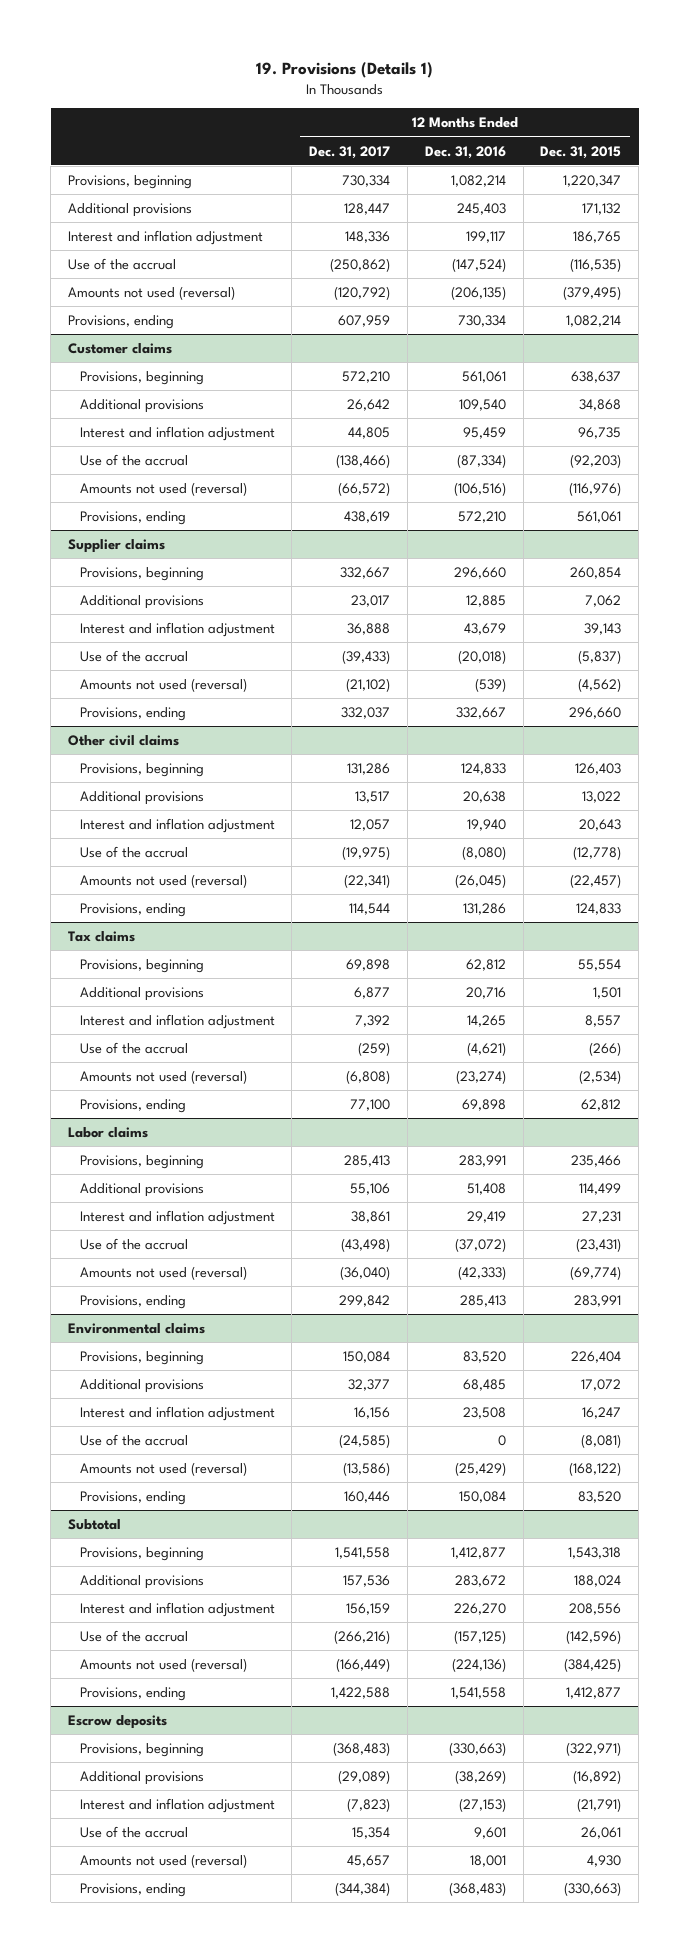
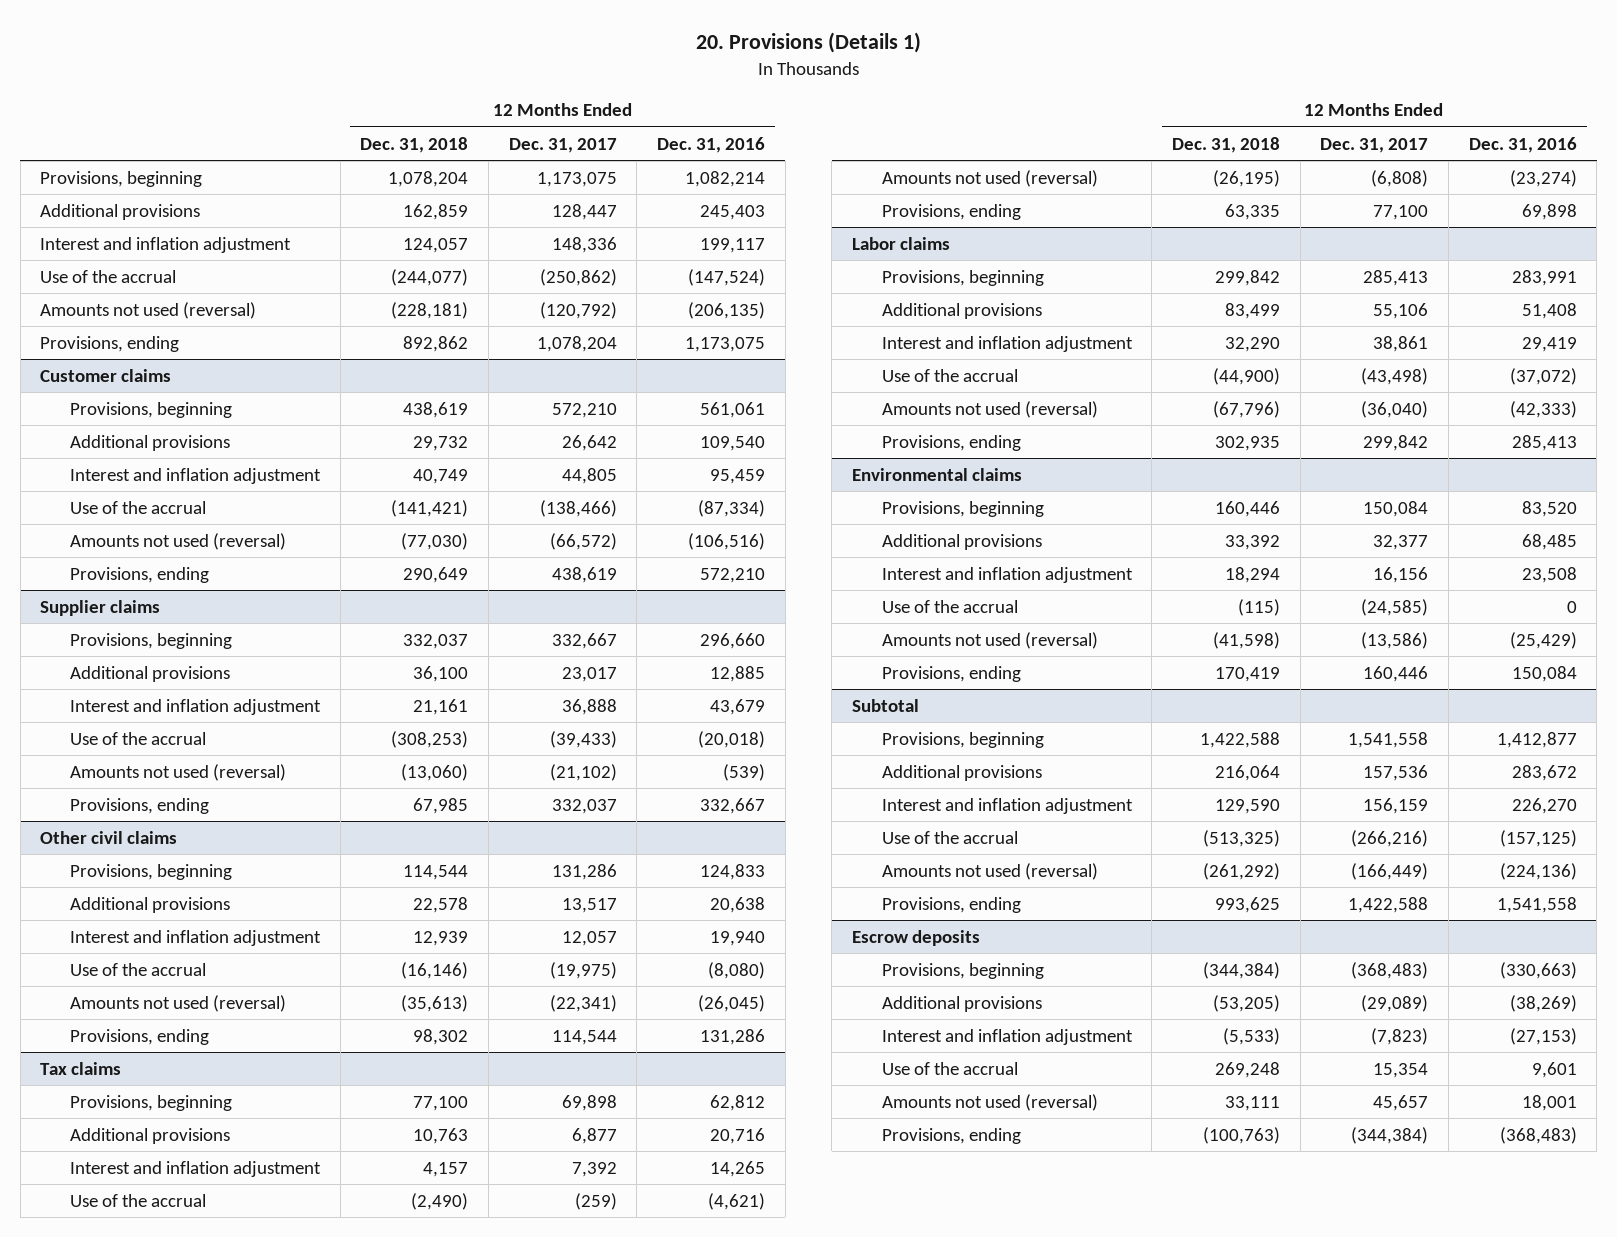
- 19. Provisions (Details 1)
+ 20. Provisions (Details 1)
- | 12 Months Ended Dec. 31, 2017 | 12 Months Ended Dec. 31, 2016 | 12 Months Ended Dec. 31, 2015
+ | 12 Months Ended Dec. 31, 2018 | 12 Months Ended Dec. 31, 2017 | 12 Months Ended Dec. 31, 2016
- Provisions, beginning | 730,334 | 1,082,214 | 1,220,347
+ Provisions, beginning | 1,078,204 | 1,173,075 | 1,082,214
- Provisions, ending | 607,959 | 730,334 | 1,082,214
+ Provisions, ending | 892,862 | 1,078,204 | 1,173,075

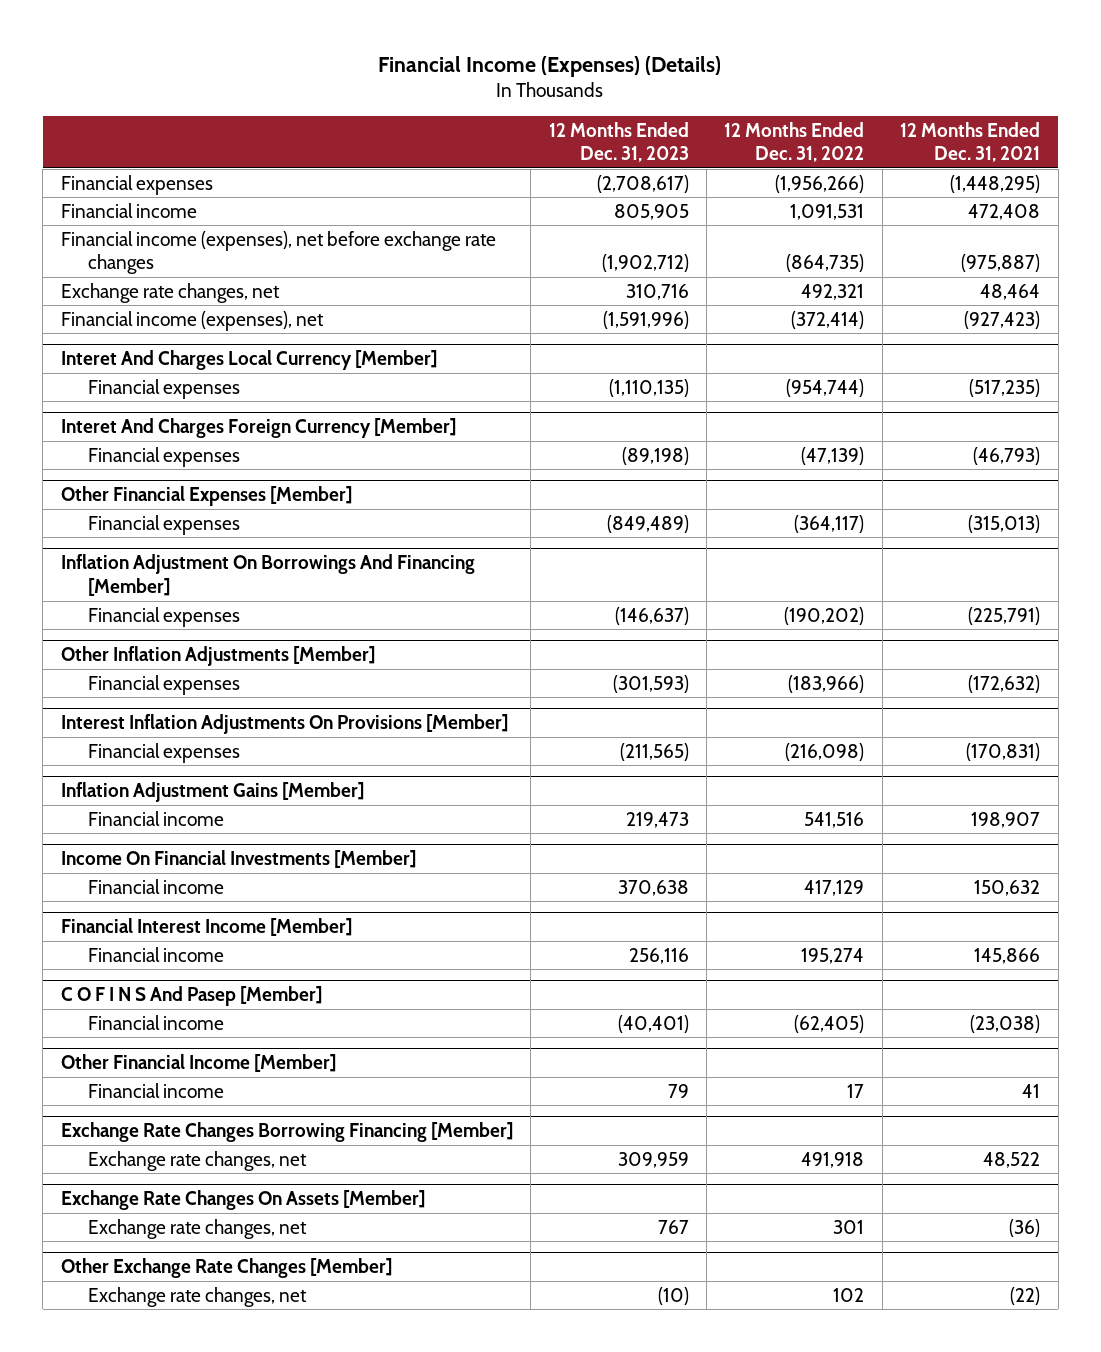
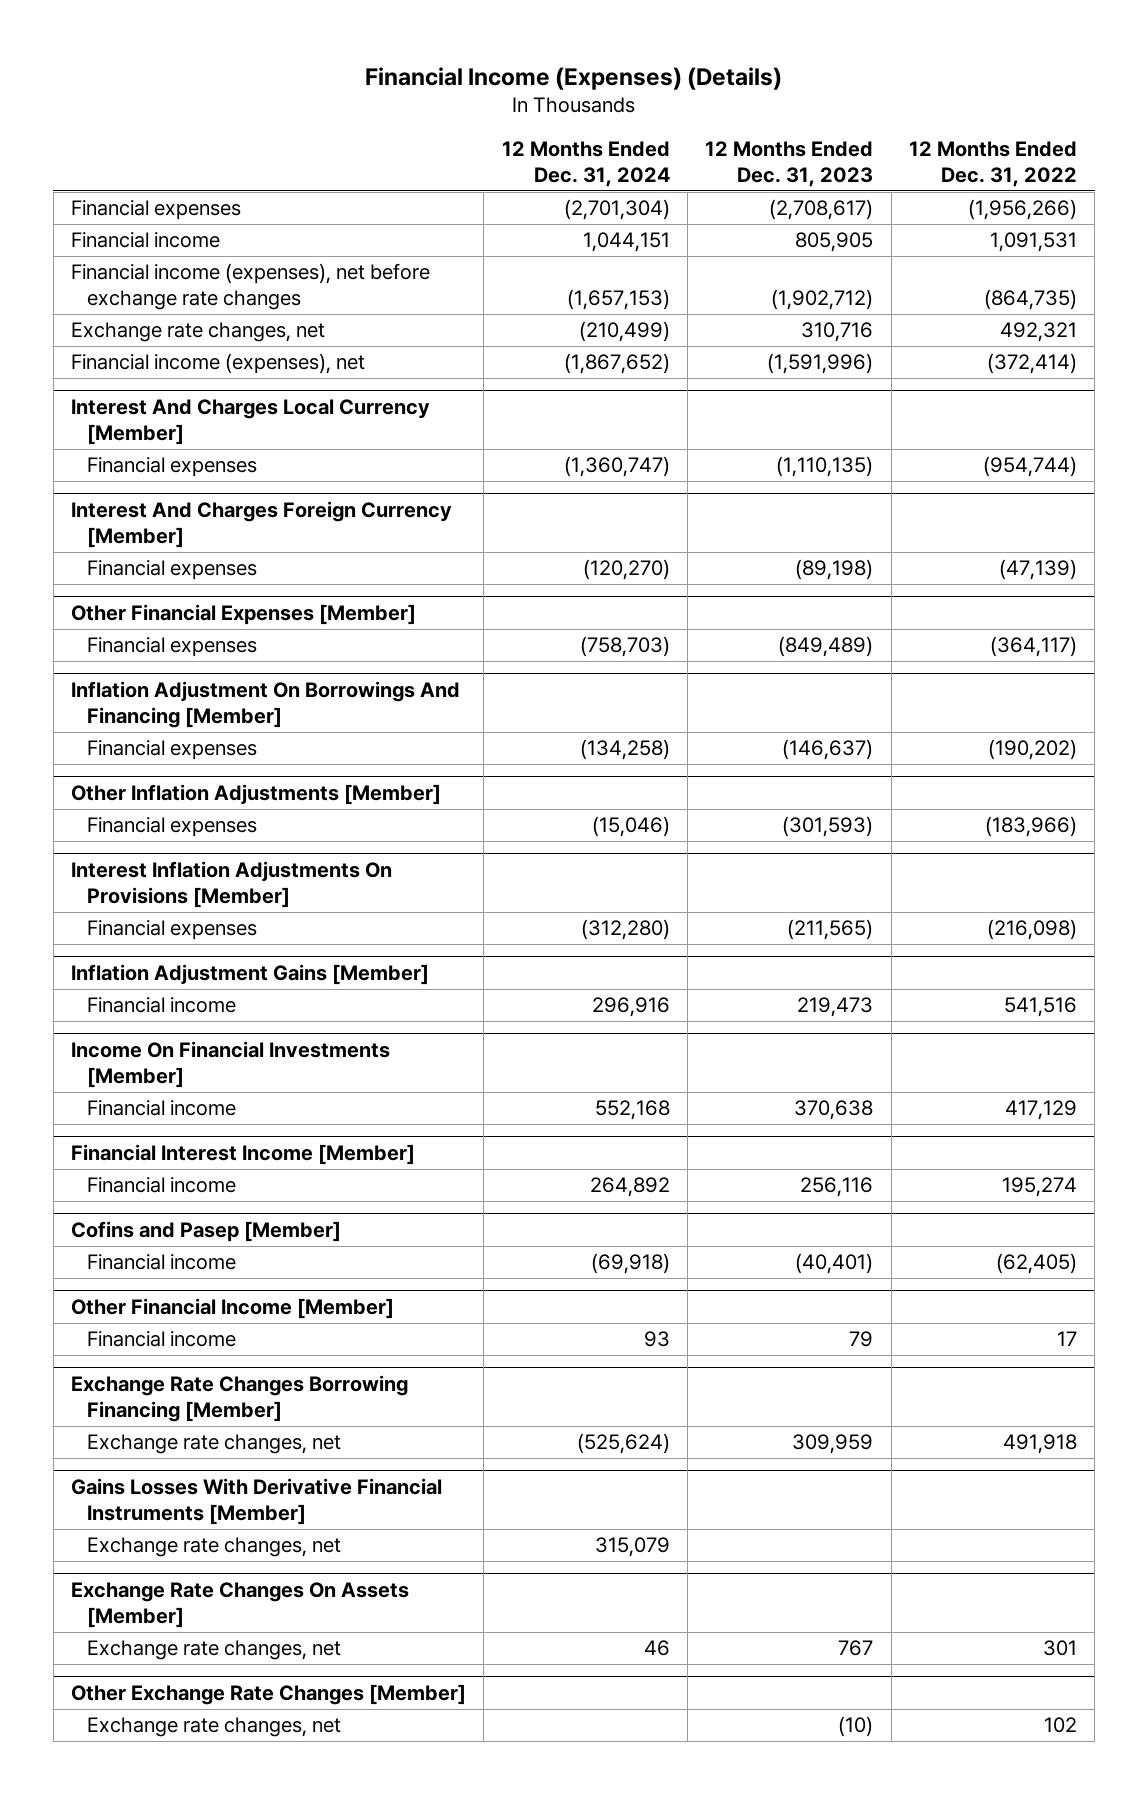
- | 12 Months Ended Dec. 31, 2023 | 12 Months Ended Dec. 31, 2022 | 12 Months Ended Dec. 31, 2021
+ | 12 Months Ended Dec. 31, 2024 | 12 Months Ended Dec. 31, 2023 | 12 Months Ended Dec. 31, 2022
- Interet And Charges Local Currency [Member]
+ Interest And Charges Local Currency [Member]
- Interet And Charges Foreign Currency [Member]
+ Interest And Charges Foreign Currency [Member]
- C O F I N S And Pasep [Member]
+ Cofins and Pasep [Member]
+ Gains Losses With Derivative Financial Instruments [Member]
+ Exchange rate changes, net | 315,079 | |

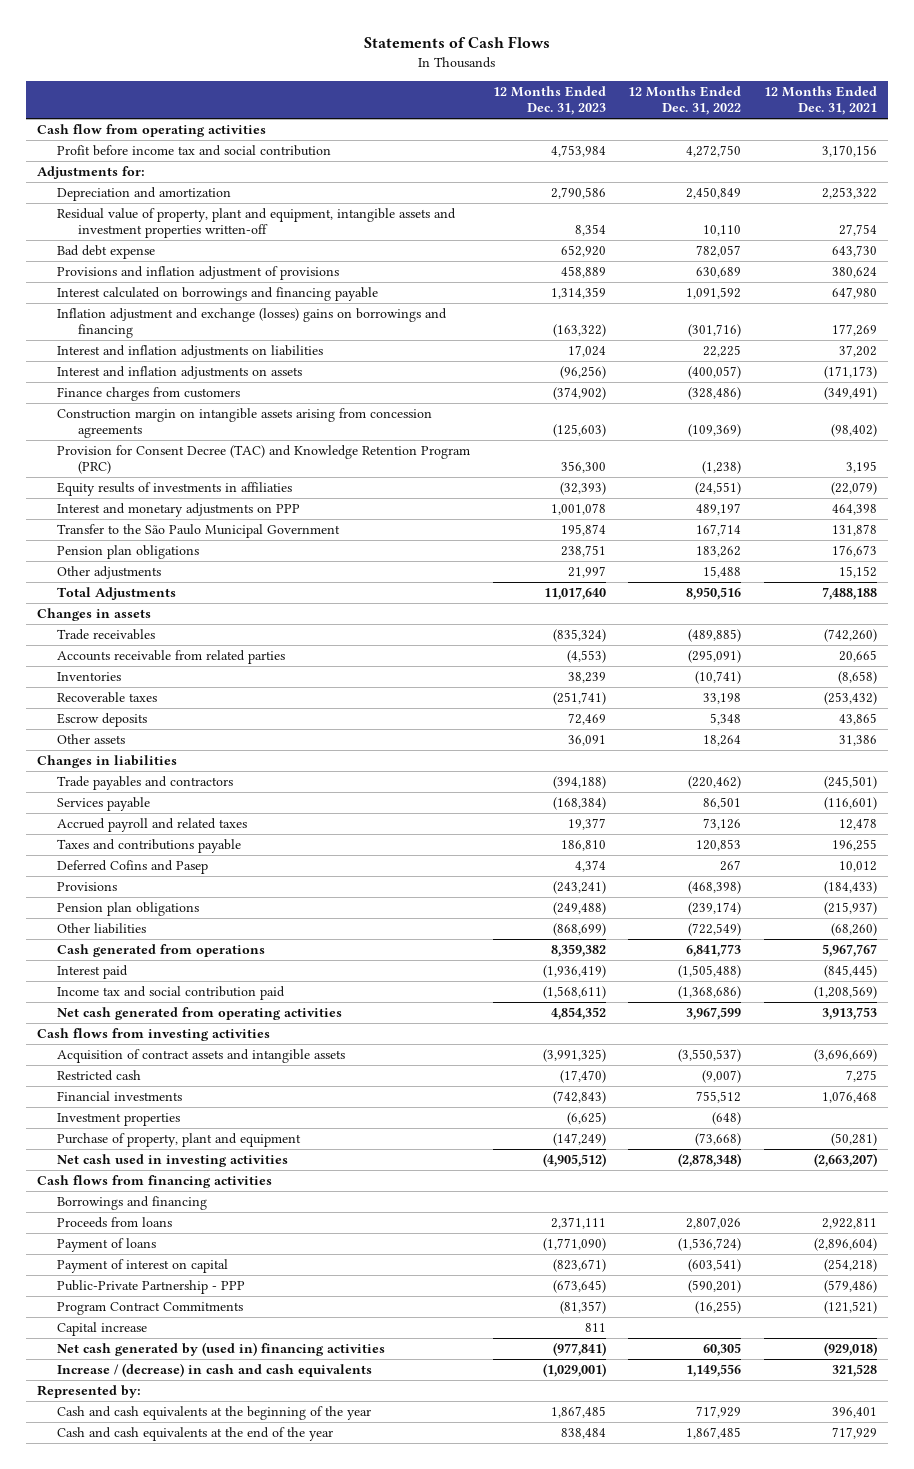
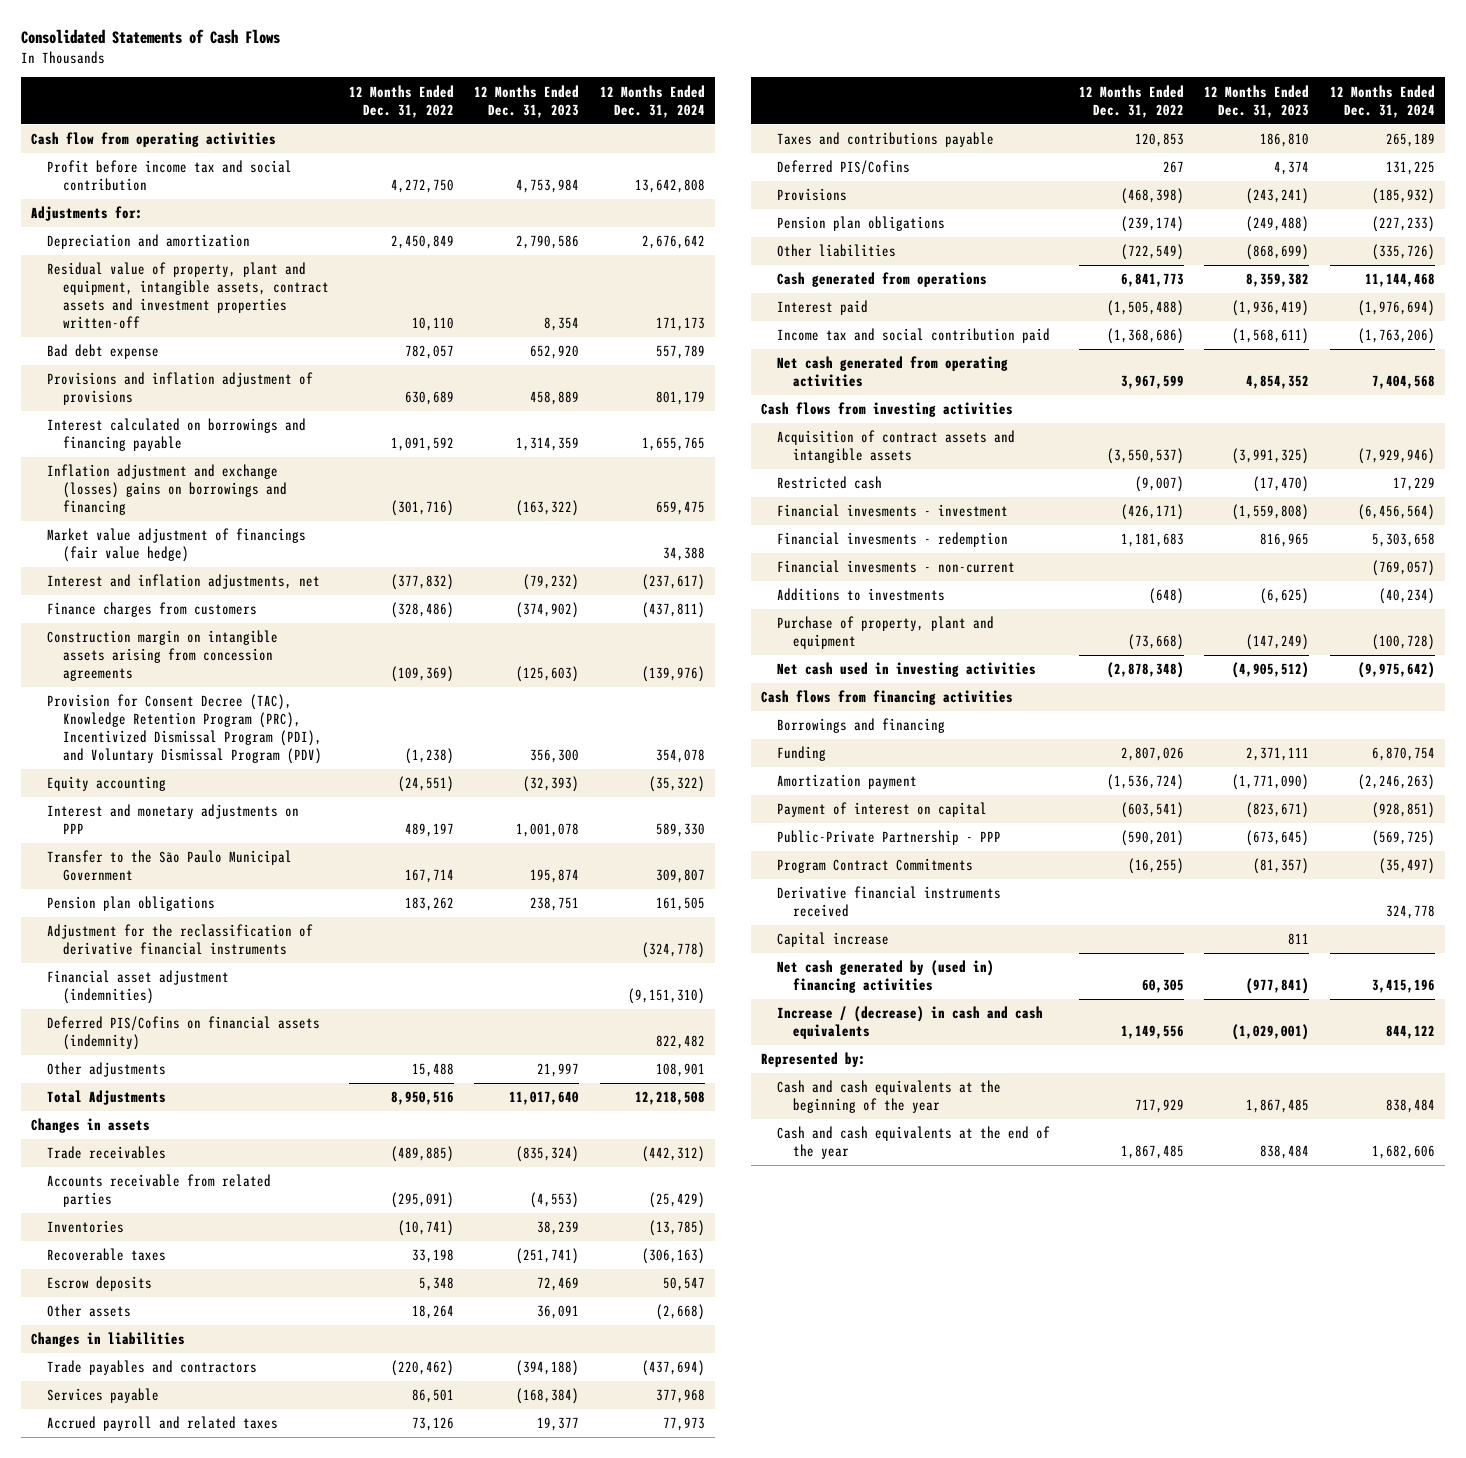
- Statements of Cash Flows
+ Consolidated Statements of Cash Flows
- | 12 Months Ended Dec. 31, 2023 | 12 Months Ended Dec. 31, 2022 | 12 Months Ended Dec. 31, 2021
+ | 12 Months Ended Dec. 31, 2022 | 12 Months Ended Dec. 31, 2023 | 12 Months Ended Dec. 31, 2024
- Residual value of property, plant and equipment, intangible assets and investment properties written-off | 8,354 | 10,110 | 27,754
+ Residual value of property, plant and equipment, intangible assets, contract assets and investment properties written-off | 10,110 | 8,354 | 171,173
- Interest and inflation adjustments on liabilities | 17,024 | 22,225 | 37,202
- Interest and inflation adjustments on assets | (96,256) | (400,057) | (171,173)
+ Market value adjustment of financings (fair value hedge) | | | 34,388
+ Interest and inflation adjustments, net | (377,832) | (79,232) | (237,617)
- Provision for Consent Decree (TAC) and Knowledge Retention Program (PRC) | 356,300 | (1,238) | 3,195
- Equity results of investments in affiliaties | (32,393) | (24,551) | (22,079)
+ Provision for Consent Decree (TAC), Knowledge Retention Program (PRC), Incentivized Dismissal Program (PDI), and Voluntary Dismissal Program (PDV) | (1,238) | 356,300 | 354,078
+ Equity accounting | (24,551) | (32,393) | (35,322)
+ Adjustment for the reclassification of derivative financial instruments | | | (324,778)
+ Financial asset adjustment (indemnities) | | | (9,151,310)
+ Deferred PIS/Cofins on financial assets (indemnity) | | | 822,482
- Deferred Cofins and Pasep | 4,374 | 267 | 10,012
+ Deferred PIS/Cofins | 267 | 4,374 | 131,225
- Financial investments | (742,843) | 755,512 | 1,076,468
- Investment properties | (6,625) | (648) |
+ Financial invesments - investment | (426,171) | (1,559,808) | (6,456,564)
+ Financial invesments - redemption | 1,181,683 | 816,965 | 5,303,658
+ Financial invesments - non-current | | | (769,057)
+ Additions to investments | (648) | (6,625) | (40,234)
- Proceeds from loans | 2,371,111 | 2,807,026 | 2,922,811
- Payment of loans | (1,771,090) | (1,536,724) | (2,896,604)
+ Funding | 2,807,026 | 2,371,111 | 6,870,754
+ Amortization payment | (1,536,724) | (1,771,090) | (2,246,263)
+ Derivative financial instruments received | | | 324,778

